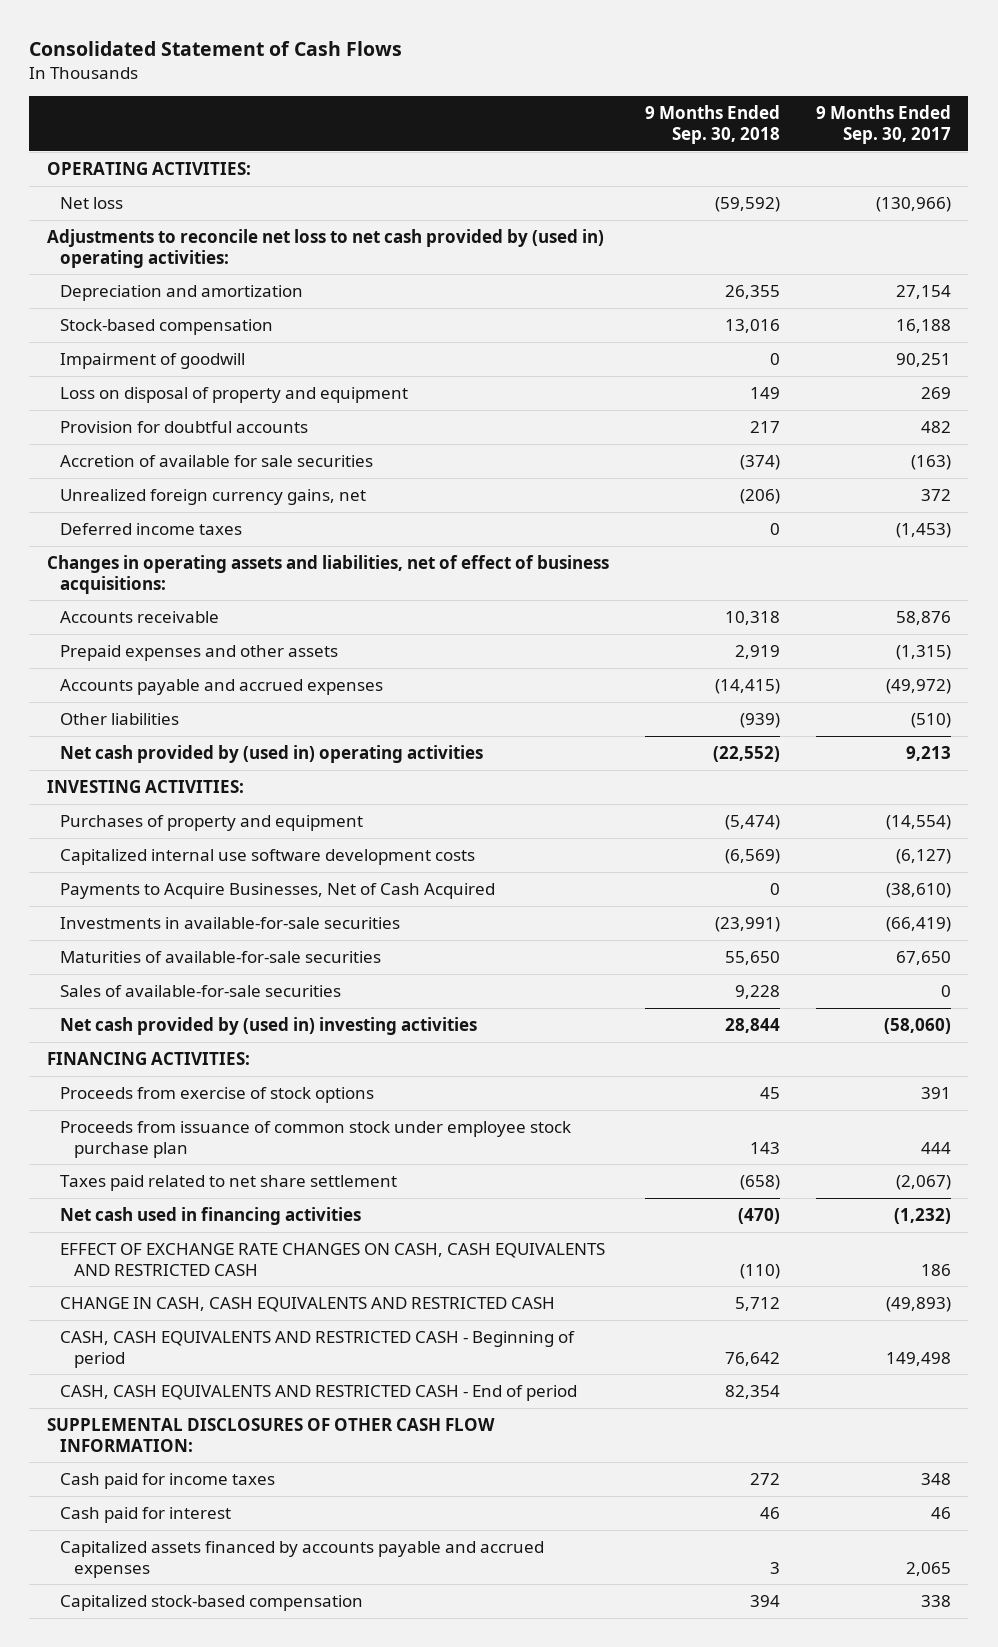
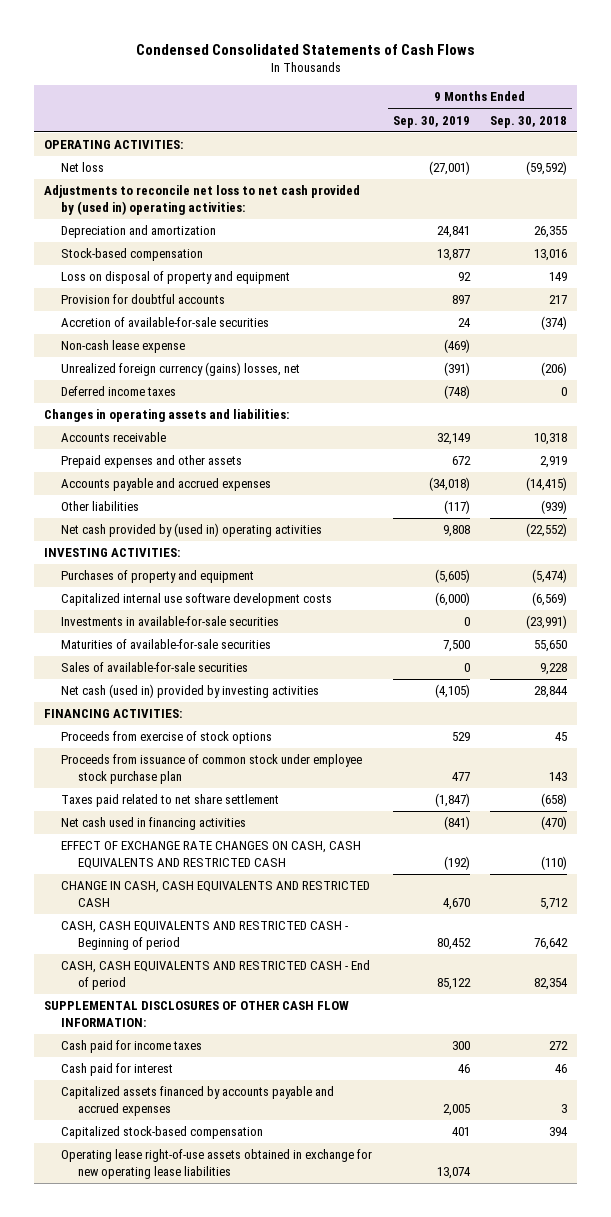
- Consolidated Statement of Cash Flows
+ Condensed Consolidated Statements of Cash Flows
- | 9 Months Ended Sep. 30, 2018 | 9 Months Ended Sep. 30, 2017
+ | 9 Months Ended Sep. 30, 2019 | 9 Months Ended Sep. 30, 2018
- Impairment of goodwill | 0 | 90,251
- Accretion of available for sale securities | (374) | (163)
- Unrealized foreign currency gains, net | (206) | 372
+ Accretion of available-for-sale securities | 24 | (374)
+ Non-cash lease expense | (469) |
+ Unrealized foreign currency (gains) losses, net | (391) | (206)
- Changes in operating assets and liabilities, net of effect of business acquisitions:
+ Changes in operating assets and liabilities:
- Payments to Acquire Businesses, Net of Cash Acquired | 0 | (38,610)
- Net cash provided by (used in) investing activities | 28,844 | (58,060)
+ Net cash (used in) provided by investing activities | (4,105) | 28,844
+ Operating lease right-of-use assets obtained in exchange for new operating lease liabilities | 13,074 |

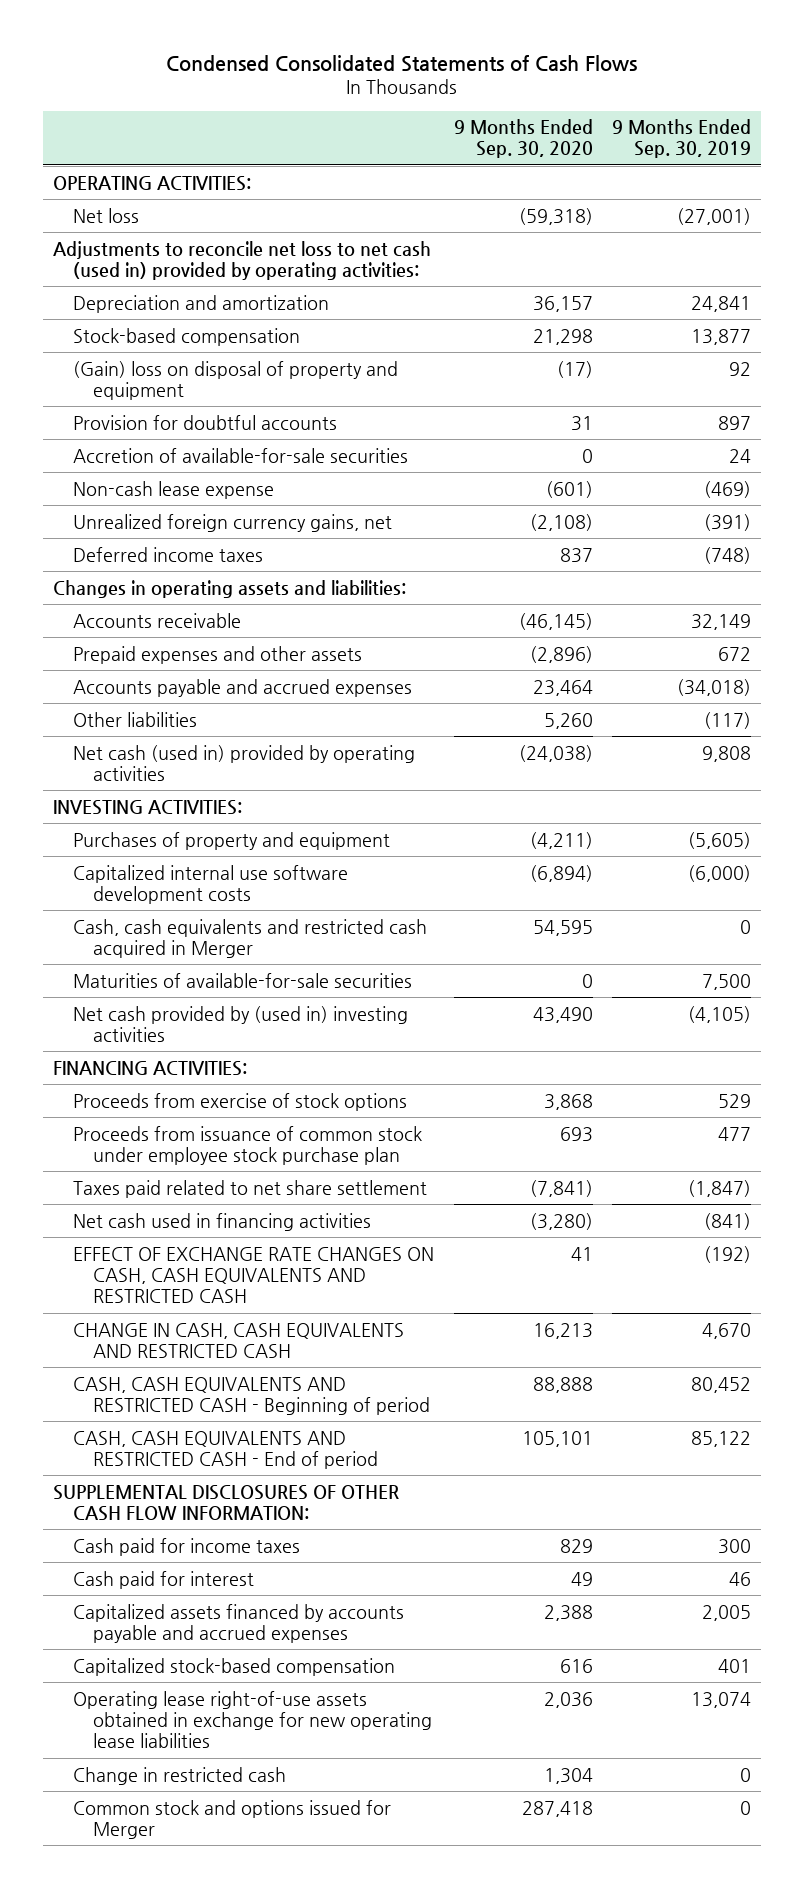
- | 9 Months Ended Sep. 30, 2019 | 9 Months Ended Sep. 30, 2018
+ | 9 Months Ended Sep. 30, 2020 | 9 Months Ended Sep. 30, 2019
- Adjustments to reconcile net loss to net cash provided by (used in) operating activities:
+ Adjustments to reconcile net loss to net cash (used in) provided by operating activities:
- Loss on disposal of property and equipment | 92 | 149
+ (Gain) loss on disposal of property and equipment | (17) | 92
- Unrealized foreign currency (gains) losses, net | (391) | (206)
+ Unrealized foreign currency gains, net | (2,108) | (391)
- Net cash provided by (used in) operating activities | 9,808 | (22,552)
+ Net cash (used in) provided by operating activities | (24,038) | 9,808
- Investments in available-for-sale securities | 0 | (23,991)
+ Cash, cash equivalents and restricted cash acquired in Merger | 54,595 | 0
- Sales of available-for-sale securities | 0 | 9,228
- Net cash (used in) provided by investing activities | (4,105) | 28,844
+ Net cash provided by (used in) investing activities | 43,490 | (4,105)
+ Change in restricted cash | 1,304 | 0
+ Common stock and options issued for Merger | 287,418 | 0

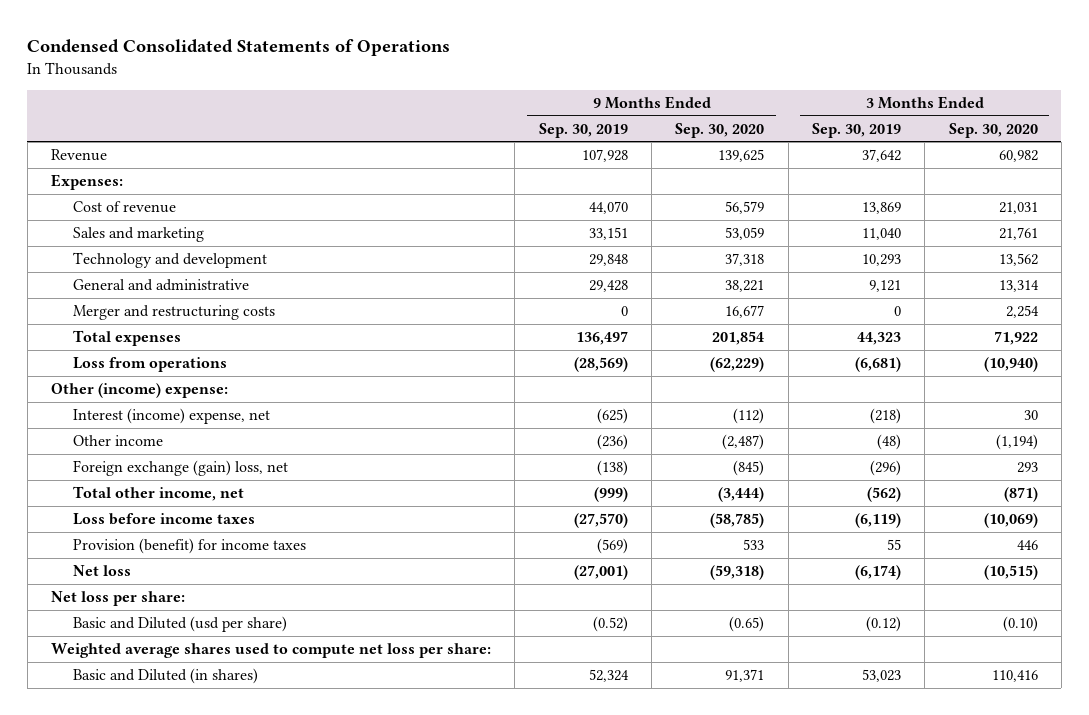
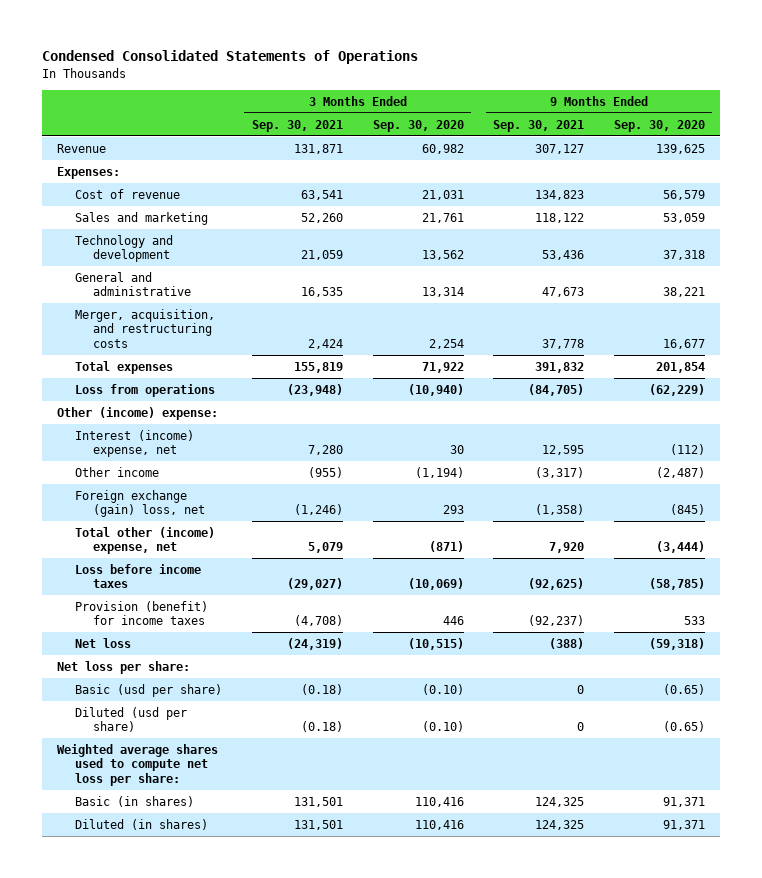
- | 9 Months Ended Sep. 30, 2019 | 9 Months Ended Sep. 30, 2020 | 3 Months Ended Sep. 30, 2019 | 3 Months Ended Sep. 30, 2020
+ | 3 Months Ended Sep. 30, 2021 | 3 Months Ended Sep. 30, 2020 | 9 Months Ended Sep. 30, 2021 | 9 Months Ended Sep. 30, 2020
- Merger and restructuring costs | 0 | 16,677 | 0 | 2,254
+ Merger, acquisition, and restructuring costs | 2,424 | 2,254 | 37,778 | 16,677
- Total other income, net | (999) | (3,444) | (562) | (871)
+ Total other (income) expense, net | 5,079 | (871) | 7,920 | (3,444)
- Basic and Diluted (usd per share) | (0.52) | (0.65) | (0.12) | (0.10)
+ Basic (usd per share) | (0.18) | (0.10) | 0 | (0.65)
+ Diluted (usd per share) | (0.18) | (0.10) | 0 | (0.65)
- Basic and Diluted (in shares) | 52,324 | 91,371 | 53,023 | 110,416
+ Basic (in shares) | 131,501 | 110,416 | 124,325 | 91,371
+ Diluted (in shares) | 131,501 | 110,416 | 124,325 | 91,371

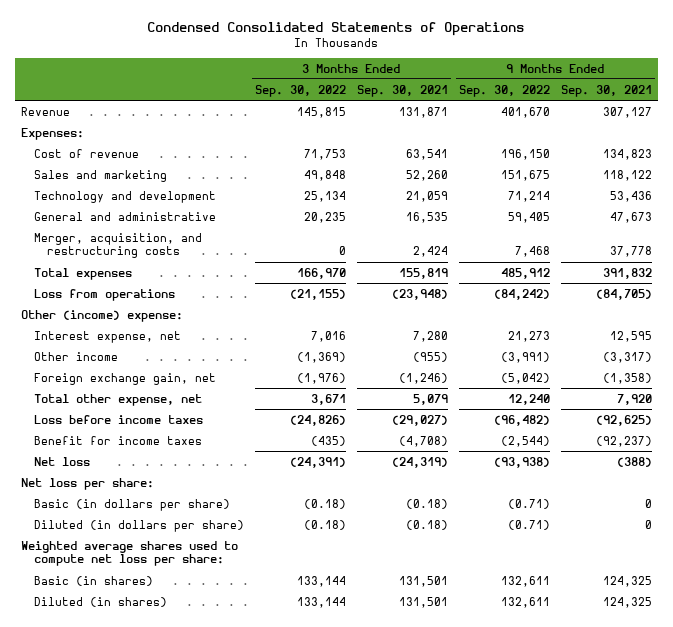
- | 3 Months Ended Sep. 30, 2021 | 3 Months Ended Sep. 30, 2020 | 9 Months Ended Sep. 30, 2021 | 9 Months Ended Sep. 30, 2020
+ | 3 Months Ended Sep. 30, 2022 | 3 Months Ended Sep. 30, 2021 | 9 Months Ended Sep. 30, 2022 | 9 Months Ended Sep. 30, 2021
- Interest (income) expense, net | 7,280 | 30 | 12,595 | (112)
+ Interest expense, net | 7,016 | 7,280 | 21,273 | 12,595
- Foreign exchange (gain) loss, net | (1,246) | 293 | (1,358) | (845)
- Total other (income) expense, net | 5,079 | (871) | 7,920 | (3,444)
+ Foreign exchange gain, net | (1,976) | (1,246) | (5,042) | (1,358)
+ Total other expense, net | 3,671 | 5,079 | 12,240 | 7,920
- Provision (benefit) for income taxes | (4,708) | 446 | (92,237) | 533
+ Benefit for income taxes | (435) | (4,708) | (2,544) | (92,237)
- Basic (usd per share) | (0.18) | (0.10) | 0 | (0.65)
- Diluted (usd per share) | (0.18) | (0.10) | 0 | (0.65)
+ Basic (in dollars per share) | (0.18) | (0.18) | (0.71) | 0
+ Diluted (in dollars per share) | (0.18) | (0.18) | (0.71) | 0

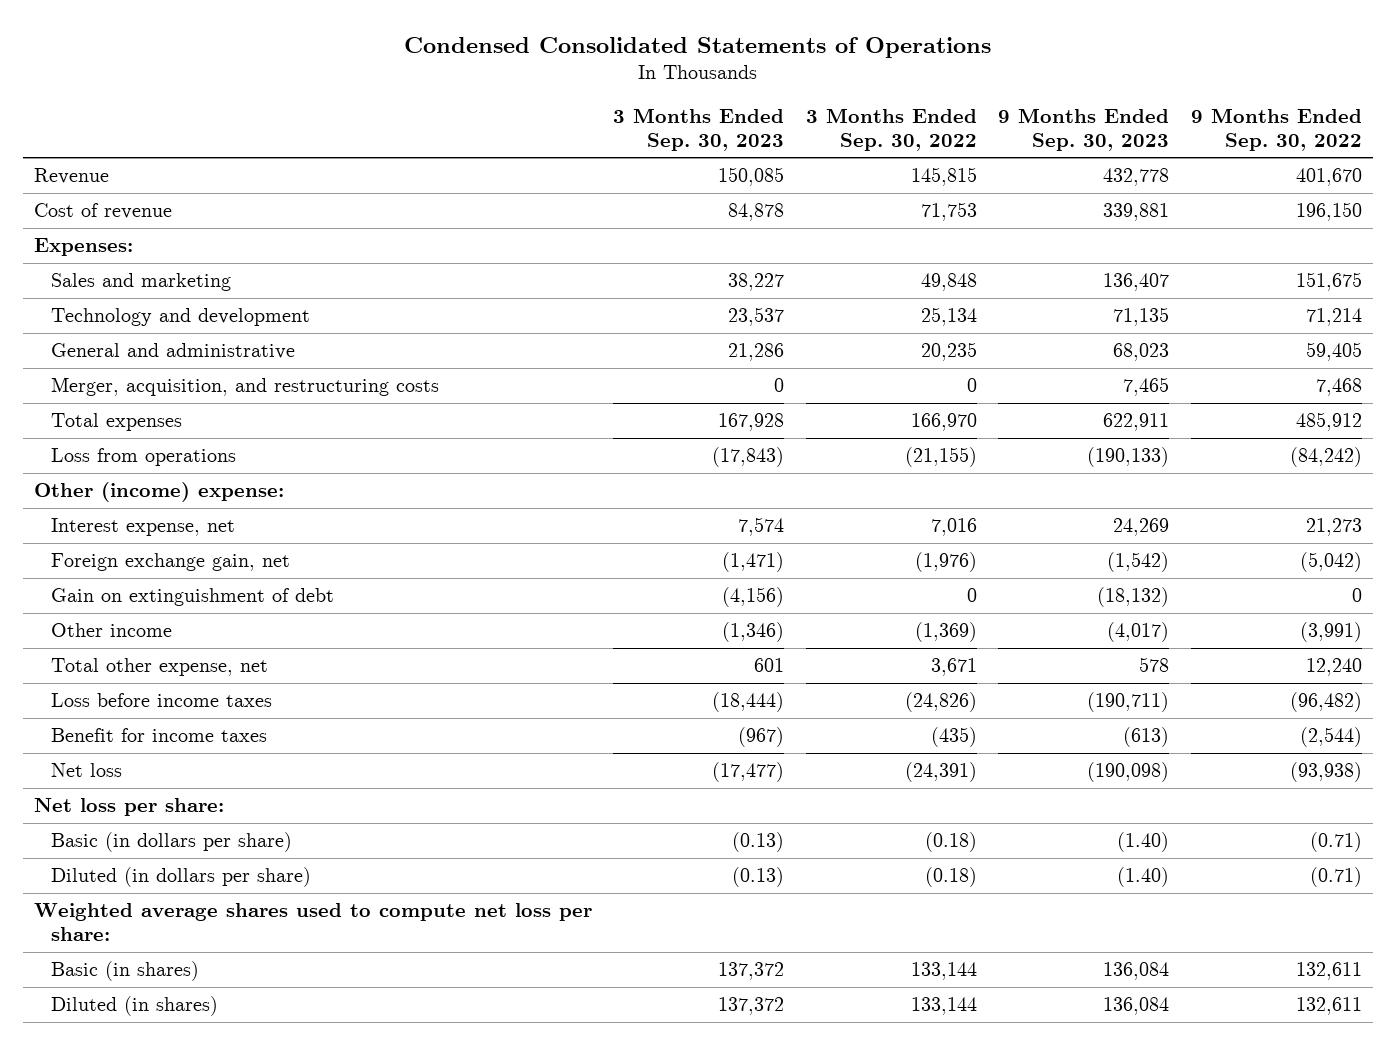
- | 3 Months Ended Sep. 30, 2022 | 3 Months Ended Sep. 30, 2021 | 9 Months Ended Sep. 30, 2022 | 9 Months Ended Sep. 30, 2021
+ | 3 Months Ended Sep. 30, 2023 | 3 Months Ended Sep. 30, 2022 | 9 Months Ended Sep. 30, 2023 | 9 Months Ended Sep. 30, 2022
moved down: Expenses:
+ Gain on extinguishment of debt | (4,156) | 0 | (18,132) | 0
moved down: Other income | (1,346) | (1,369) | (4,017) | (3,991)

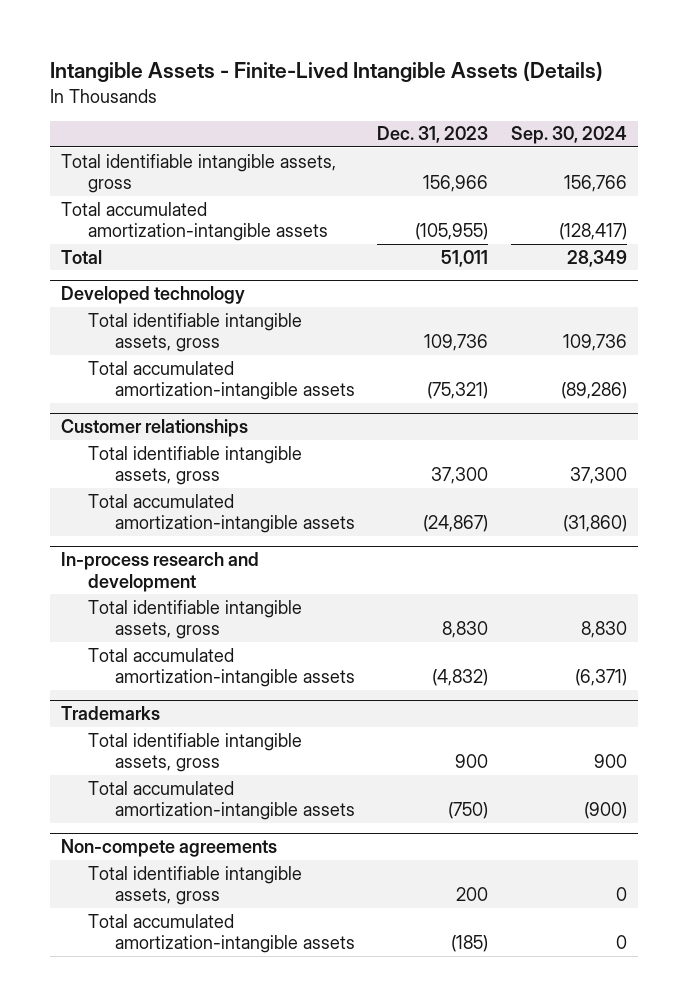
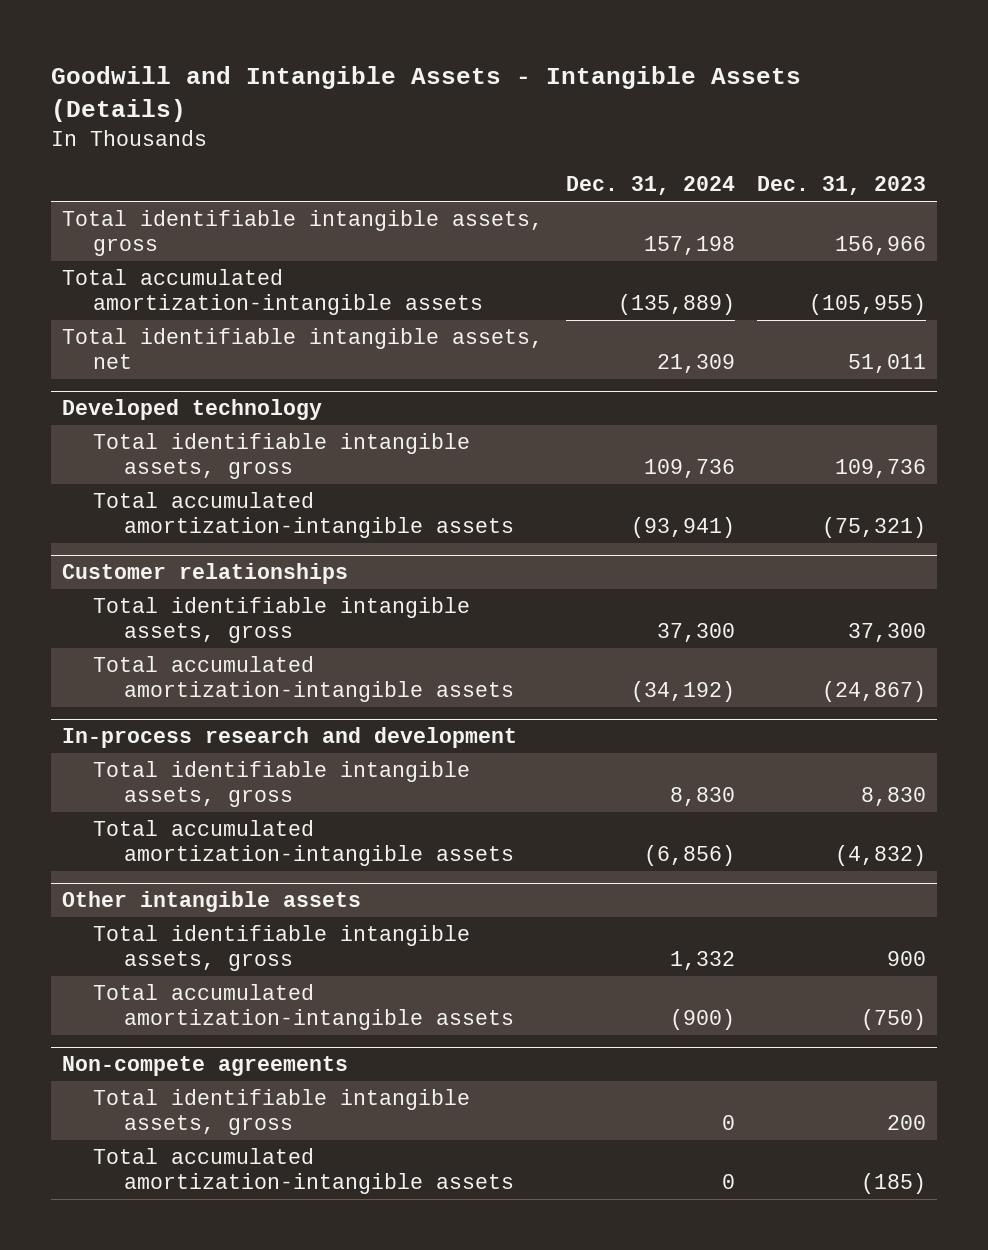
- Intangible Assets - Finite-Lived Intangible Assets (Details)
+ Goodwill and Intangible Assets - Intangible Assets (Details)
- | Dec. 31, 2023 | Sep. 30, 2024
+ | Dec. 31, 2024 | Dec. 31, 2023
- Total | 51,011 | 28,349
+ Total identifiable intangible assets, net | 21,309 | 51,011
- Trademarks
+ Other intangible assets

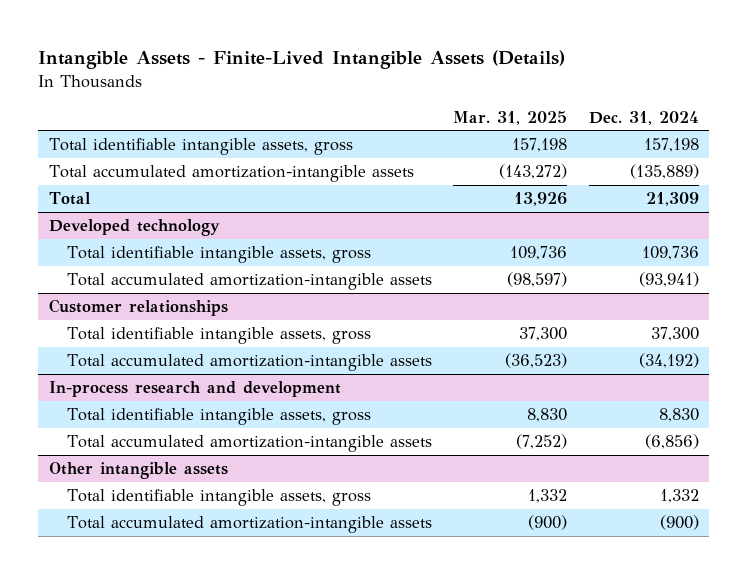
- Goodwill and Intangible Assets - Intangible Assets (Details)
+ Intangible Assets - Finite-Lived Intangible Assets (Details)
- | Dec. 31, 2024 | Dec. 31, 2023
+ | Mar. 31, 2025 | Dec. 31, 2024
- Total identifiable intangible assets, net | 21,309 | 51,011
+ Total | 13,926 | 21,309
- Non-compete agreements
- Total identifiable intangible assets, gross | 0 | 200
- Total accumulated amortization-intangible assets | 0 | (185)

